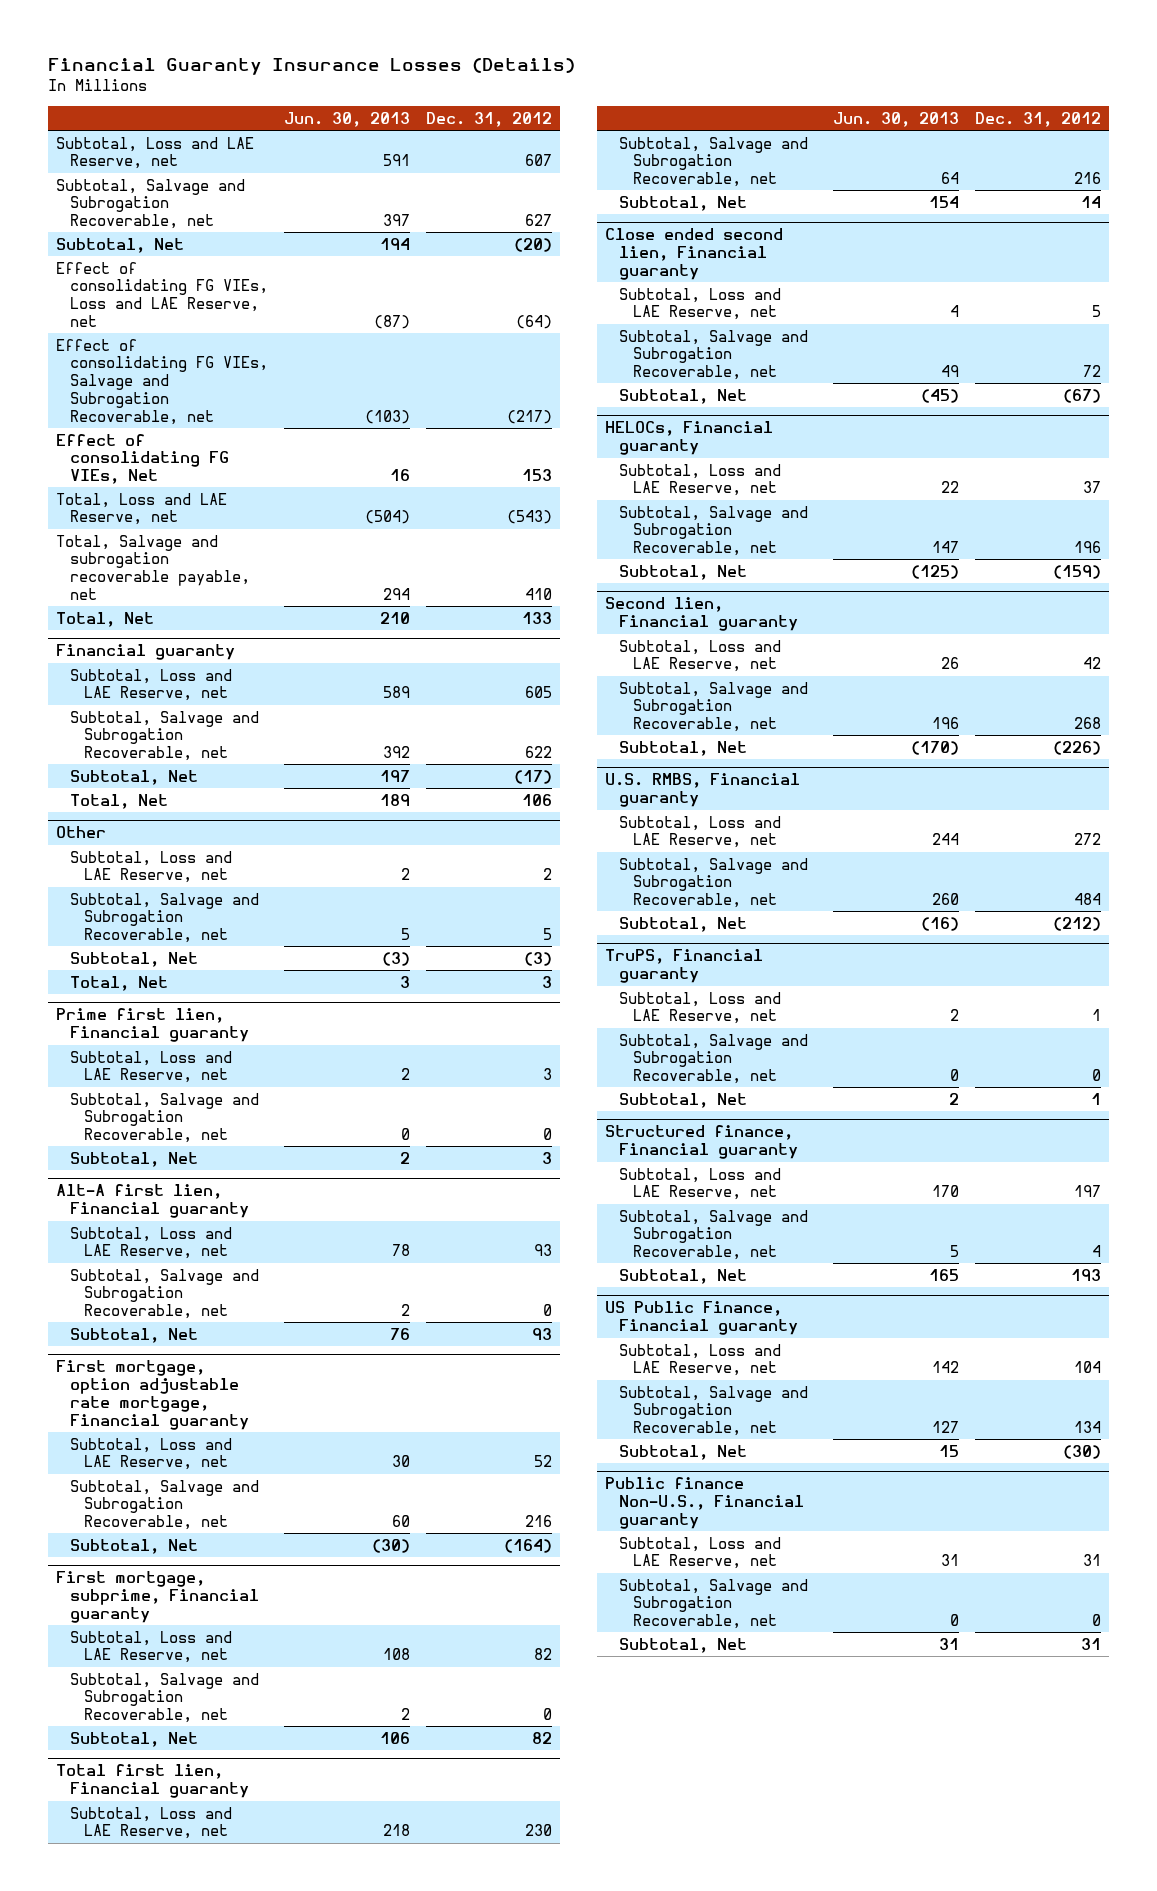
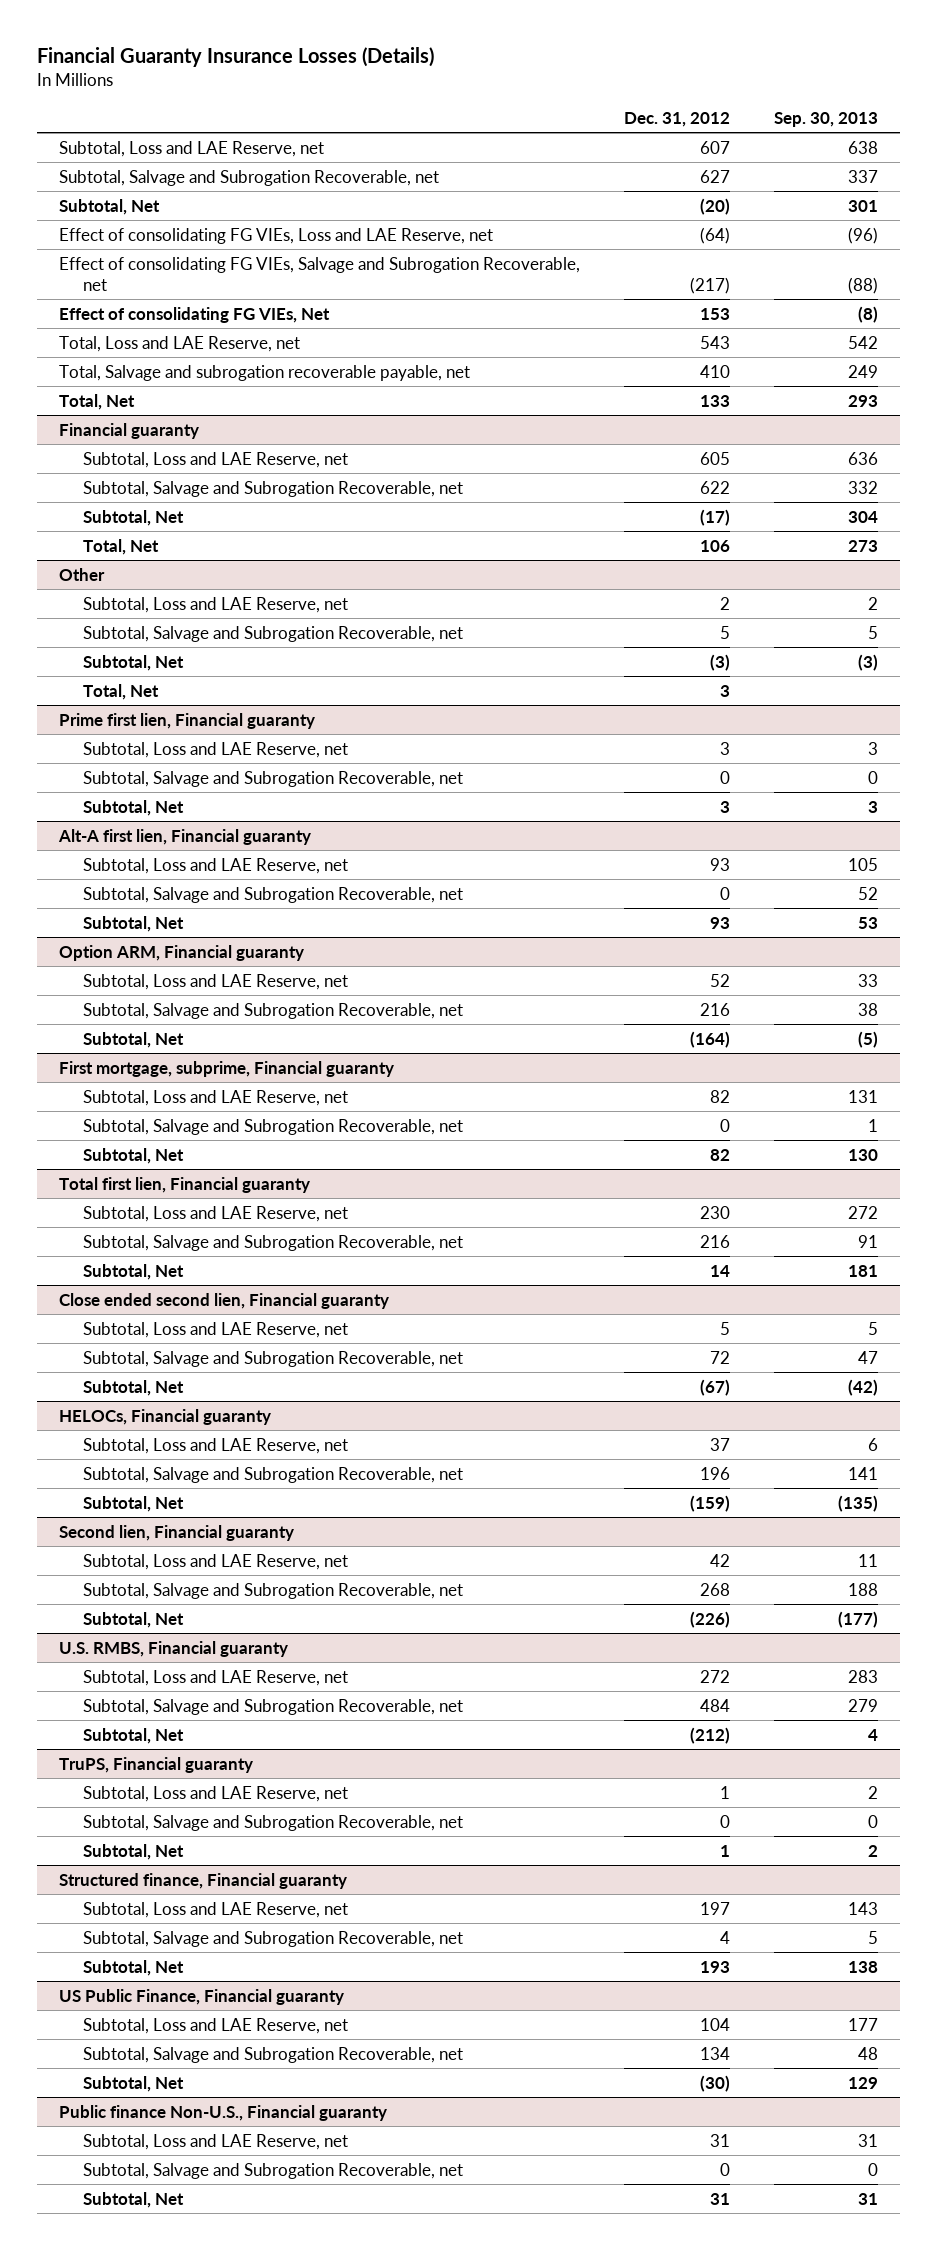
- | Jun. 30, 2013 | Dec. 31, 2012
+ | Dec. 31, 2012 | Sep. 30, 2013
- Total, Loss and LAE Reserve, net | (504) | (543)
+ Total, Loss and LAE Reserve, net | 543 | 542
- First mortgage, option adjustable rate mortgage, Financial guaranty
+ Option ARM, Financial guaranty

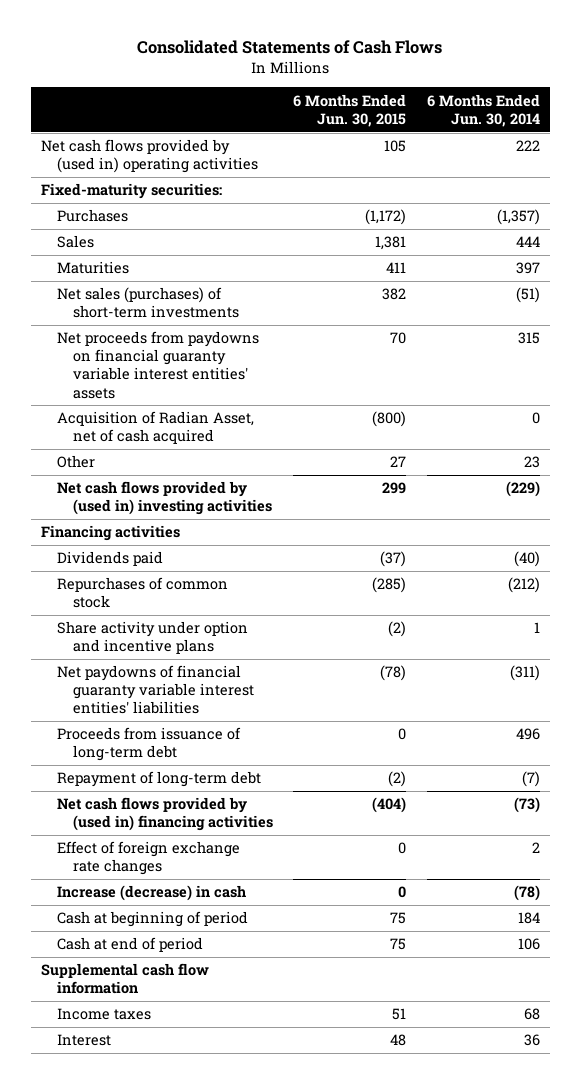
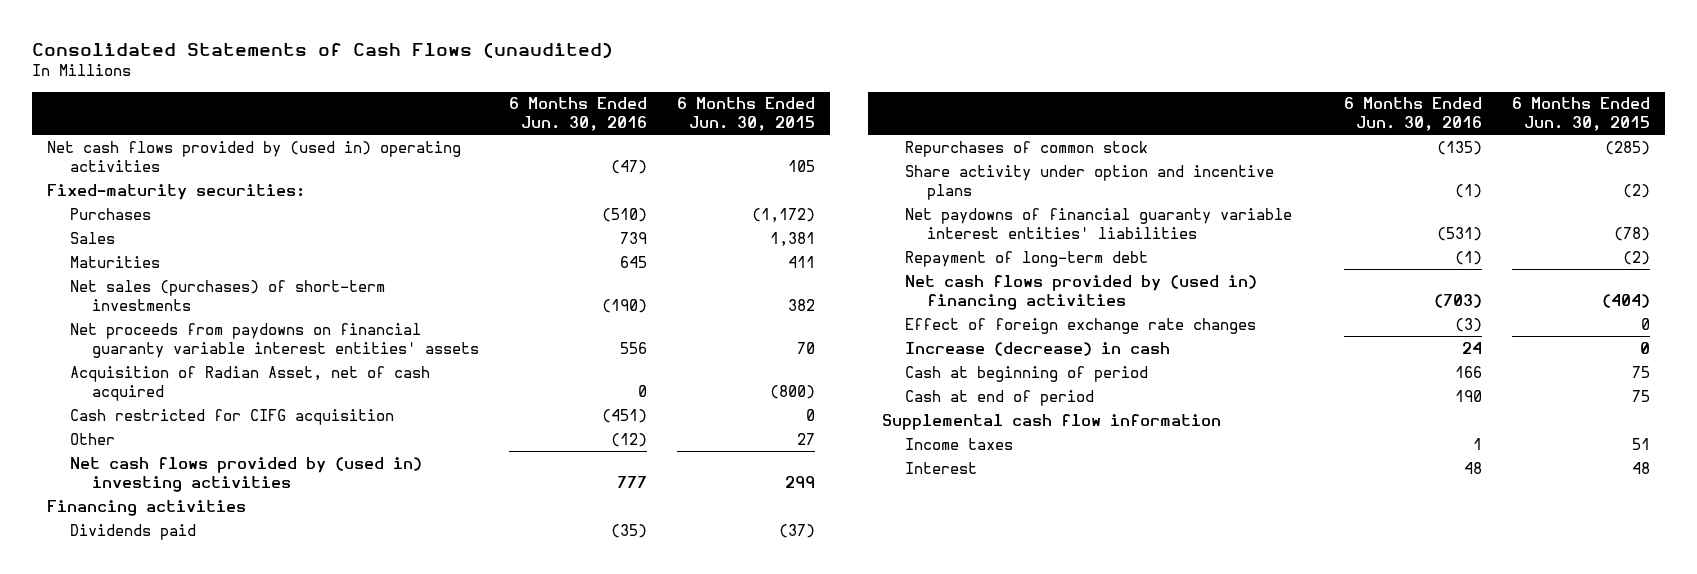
- Consolidated Statements of Cash Flows
+ Consolidated Statements of Cash Flows (unaudited)
- | 6 Months Ended Jun. 30, 2015 | 6 Months Ended Jun. 30, 2014
+ | 6 Months Ended Jun. 30, 2016 | 6 Months Ended Jun. 30, 2015
+ Cash restricted for CIFG acquisition | (451) | 0
- Proceeds from issuance of long-term debt | 0 | 496

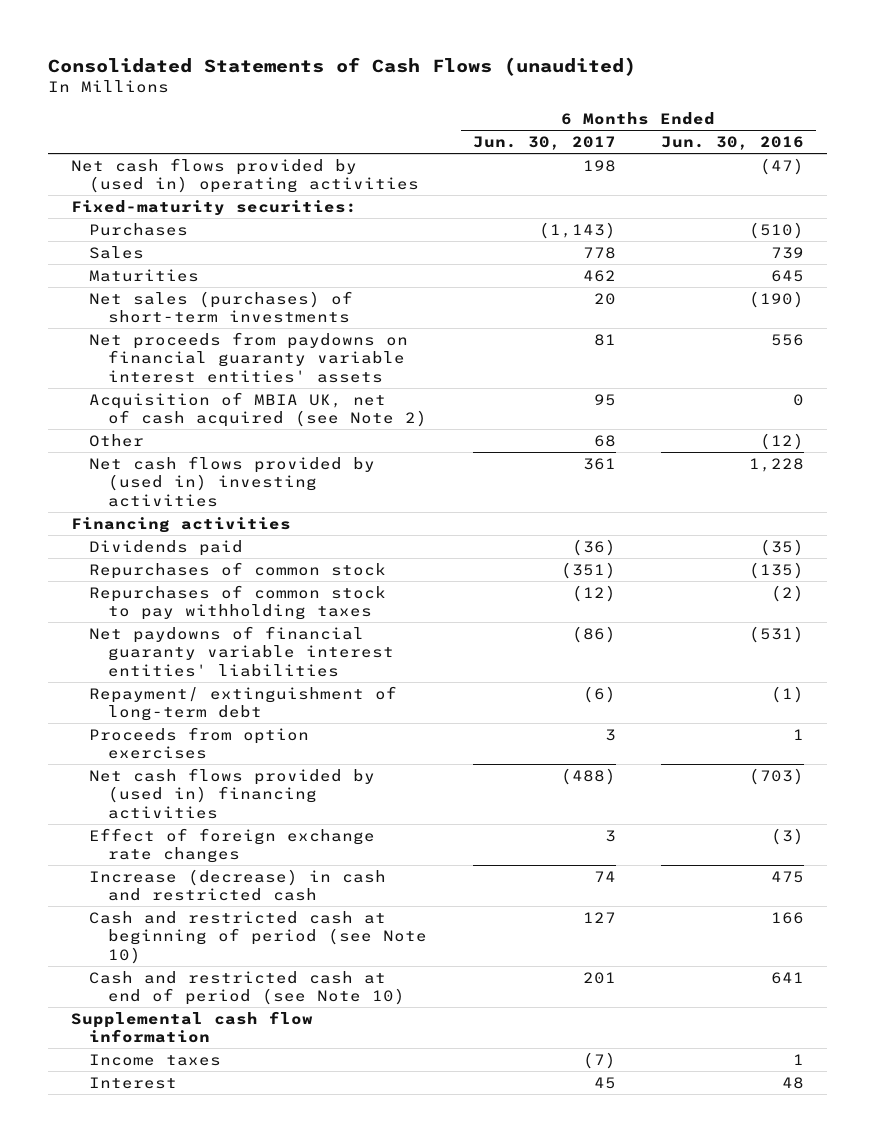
- | 6 Months Ended Jun. 30, 2016 | 6 Months Ended Jun. 30, 2015
+ | 6 Months Ended Jun. 30, 2017 | 6 Months Ended Jun. 30, 2016
- Acquisition of Radian Asset, net of cash acquired | 0 | (800)
- Cash restricted for CIFG acquisition | (451) | 0
+ Acquisition of MBIA UK, net of cash acquired (see Note 2) | 95 | 0
- Net cash flows provided by (used in) investing activities | 777 | 299
+ Net cash flows provided by (used in) investing activities | 361 | 1,228
- Share activity under option and incentive plans | (1) | (2)
+ Repurchases of common stock to pay withholding taxes | (12) | (2)
- Repayment of long-term debt | (1) | (2)
+ Repayment/ extinguishment of long-term debt | (6) | (1)
+ Proceeds from option exercises | 3 | 1
- Increase (decrease) in cash | 24 | 0
- Cash at beginning of period | 166 | 75
- Cash at end of period | 190 | 75
+ Increase (decrease) in cash and restricted cash | 74 | 475
+ Cash and restricted cash at beginning of period (see Note 10) | 127 | 166
+ Cash and restricted cash at end of period (see Note 10) | 201 | 641

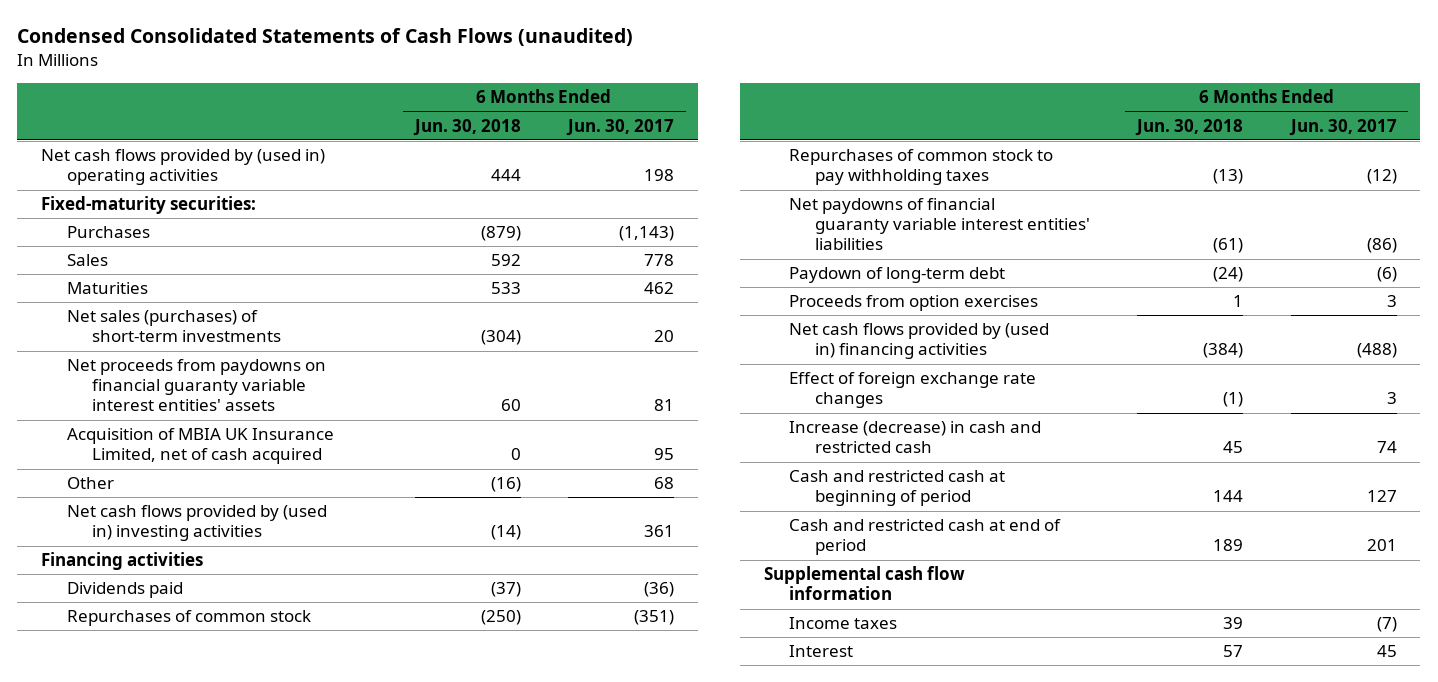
- Consolidated Statements of Cash Flows (unaudited)
+ Condensed Consolidated Statements of Cash Flows (unaudited)
- | 6 Months Ended Jun. 30, 2017 | 6 Months Ended Jun. 30, 2016
+ | 6 Months Ended Jun. 30, 2018 | 6 Months Ended Jun. 30, 2017
- Acquisition of MBIA UK, net of cash acquired (see Note 2) | 95 | 0
+ Acquisition of MBIA UK Insurance Limited, net of cash acquired | 0 | 95
- Repayment/ extinguishment of long-term debt | (6) | (1)
+ Paydown of long-term debt | (24) | (6)
- Cash and restricted cash at beginning of period (see Note 10) | 127 | 166
- Cash and restricted cash at end of period (see Note 10) | 201 | 641
+ Cash and restricted cash at beginning of period | 144 | 127
+ Cash and restricted cash at end of period | 189 | 201

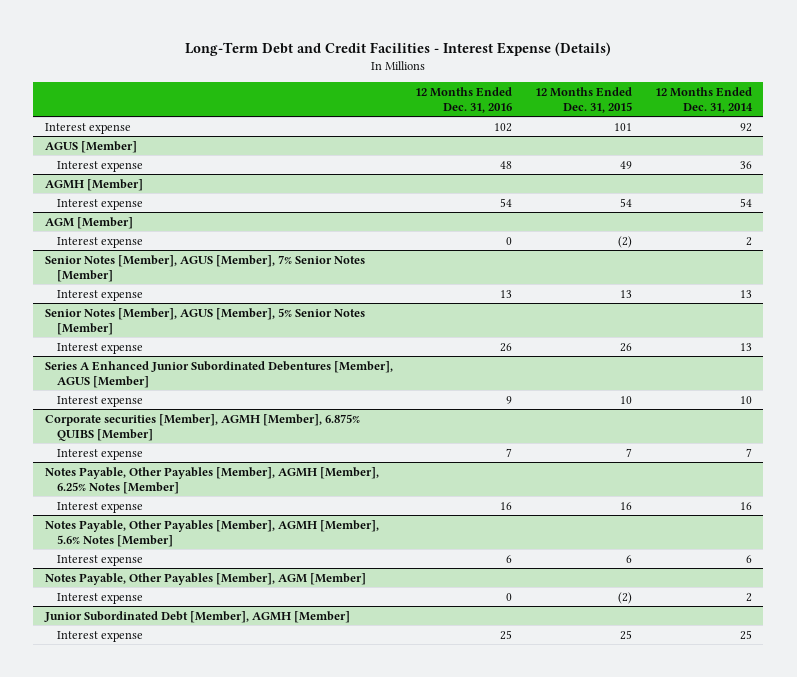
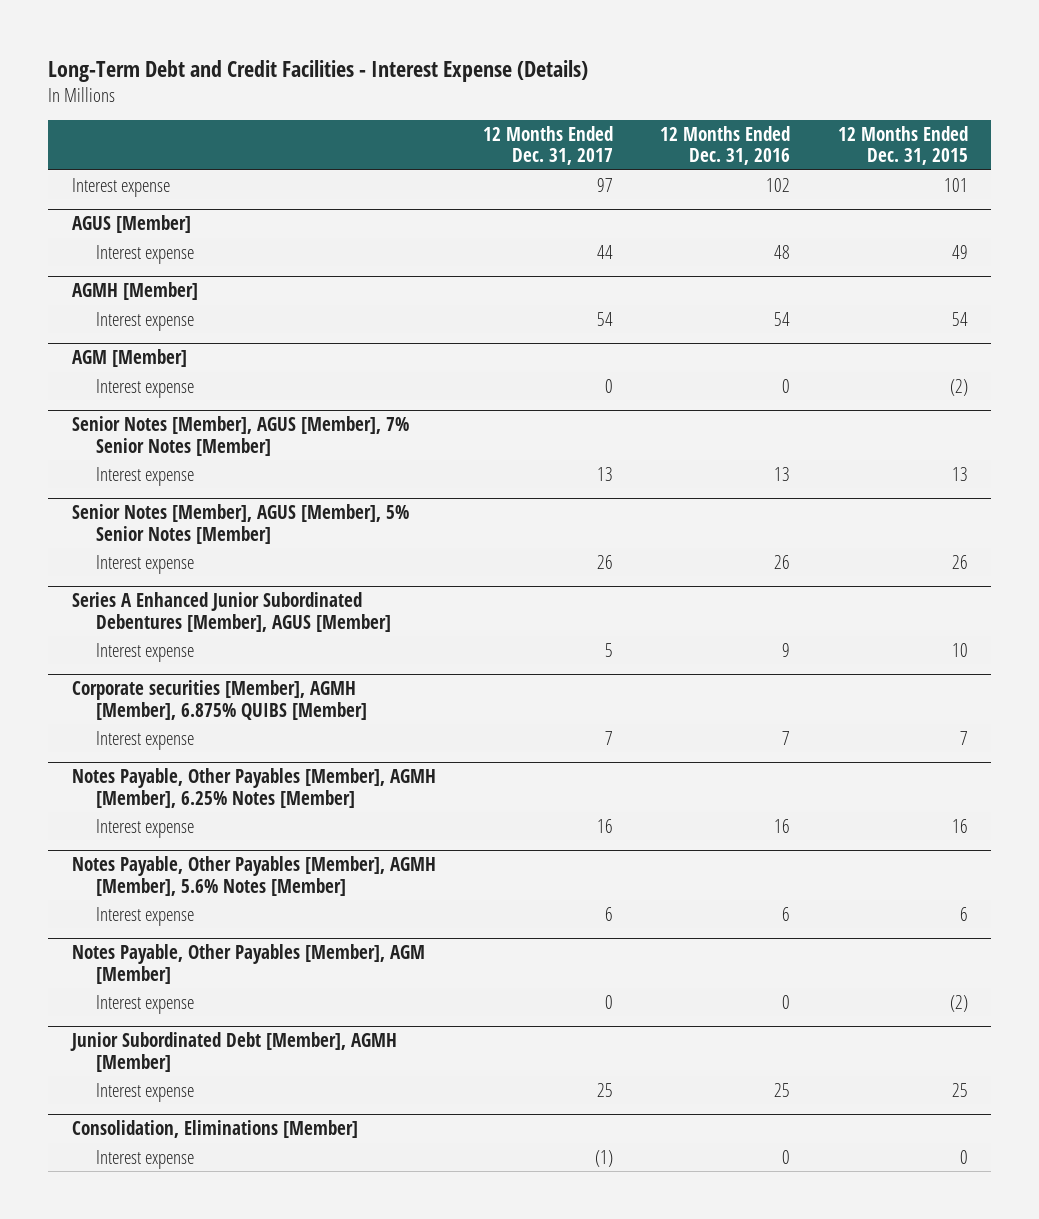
- | 12 Months Ended Dec. 31, 2016 | 12 Months Ended Dec. 31, 2015 | 12 Months Ended Dec. 31, 2014
+ | 12 Months Ended Dec. 31, 2017 | 12 Months Ended Dec. 31, 2016 | 12 Months Ended Dec. 31, 2015
+ Consolidation, Eliminations [Member]
+ Interest expense | (1) | 0 | 0

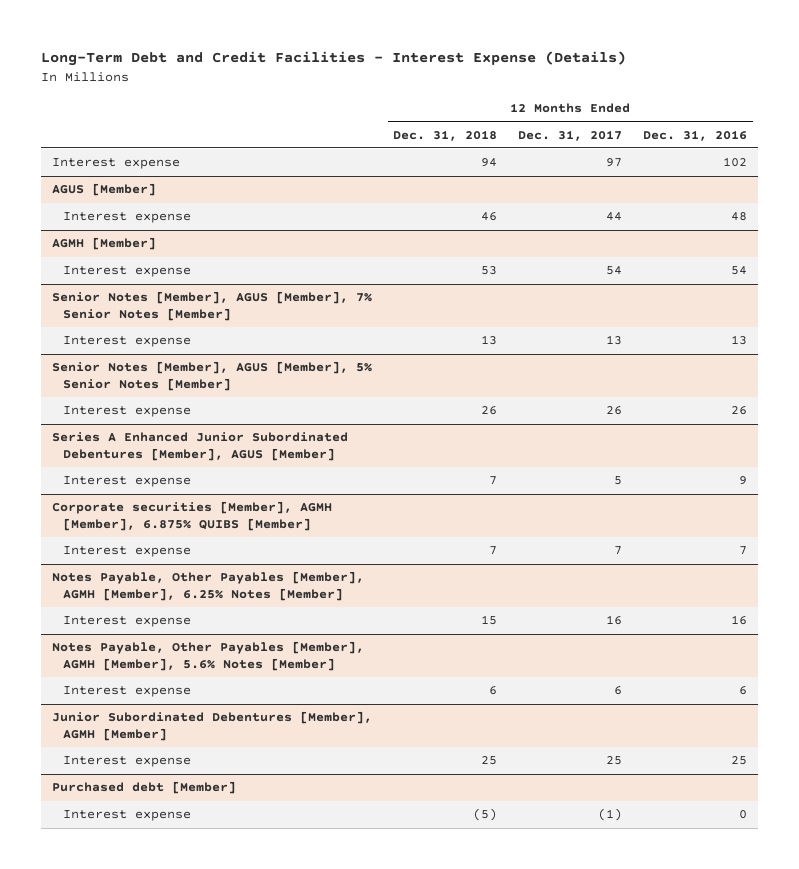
- | 12 Months Ended Dec. 31, 2017 | 12 Months Ended Dec. 31, 2016 | 12 Months Ended Dec. 31, 2015
+ | 12 Months Ended Dec. 31, 2018 | 12 Months Ended Dec. 31, 2017 | 12 Months Ended Dec. 31, 2016
- AGM [Member]
- Interest expense | 0 | 0 | (2)
- Notes Payable, Other Payables [Member], AGM [Member]
- Interest expense | 0 | 0 | (2)
- Junior Subordinated Debt [Member], AGMH [Member]
+ Junior Subordinated Debentures [Member], AGMH [Member]
- Consolidation, Eliminations [Member]
+ Purchased debt [Member]

